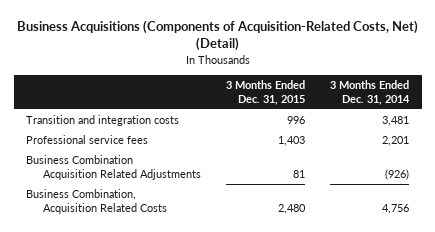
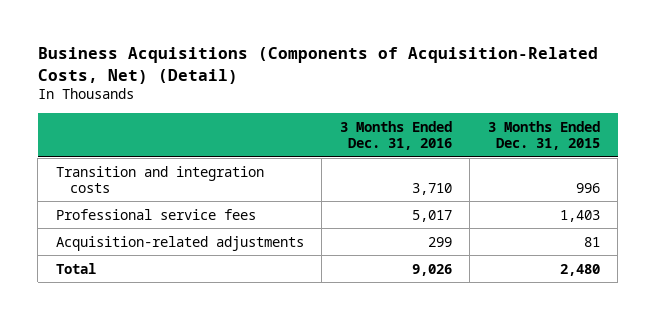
- | 3 Months Ended Dec. 31, 2015 | 3 Months Ended Dec. 31, 2014
+ | 3 Months Ended Dec. 31, 2016 | 3 Months Ended Dec. 31, 2015
- Business Combination Acquisition Related Adjustments | 81 | (926)
- Business Combination, Acquisition Related Costs | 2,480 | 4,756
+ Acquisition-related adjustments | 299 | 81
+ Total | 9,026 | 2,480

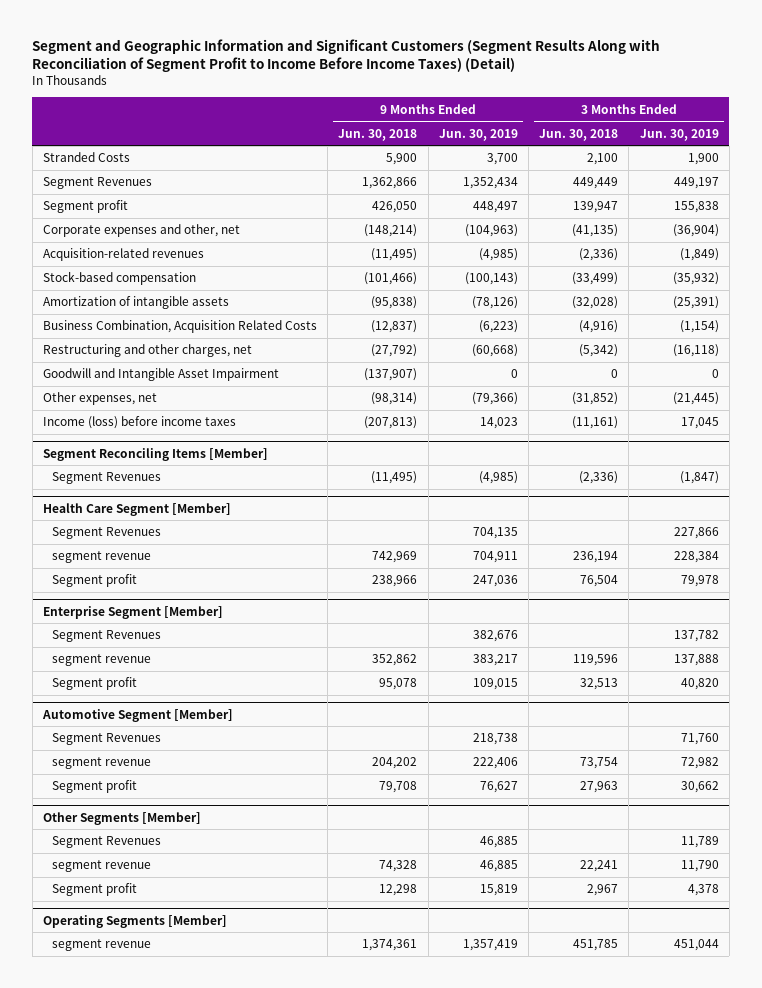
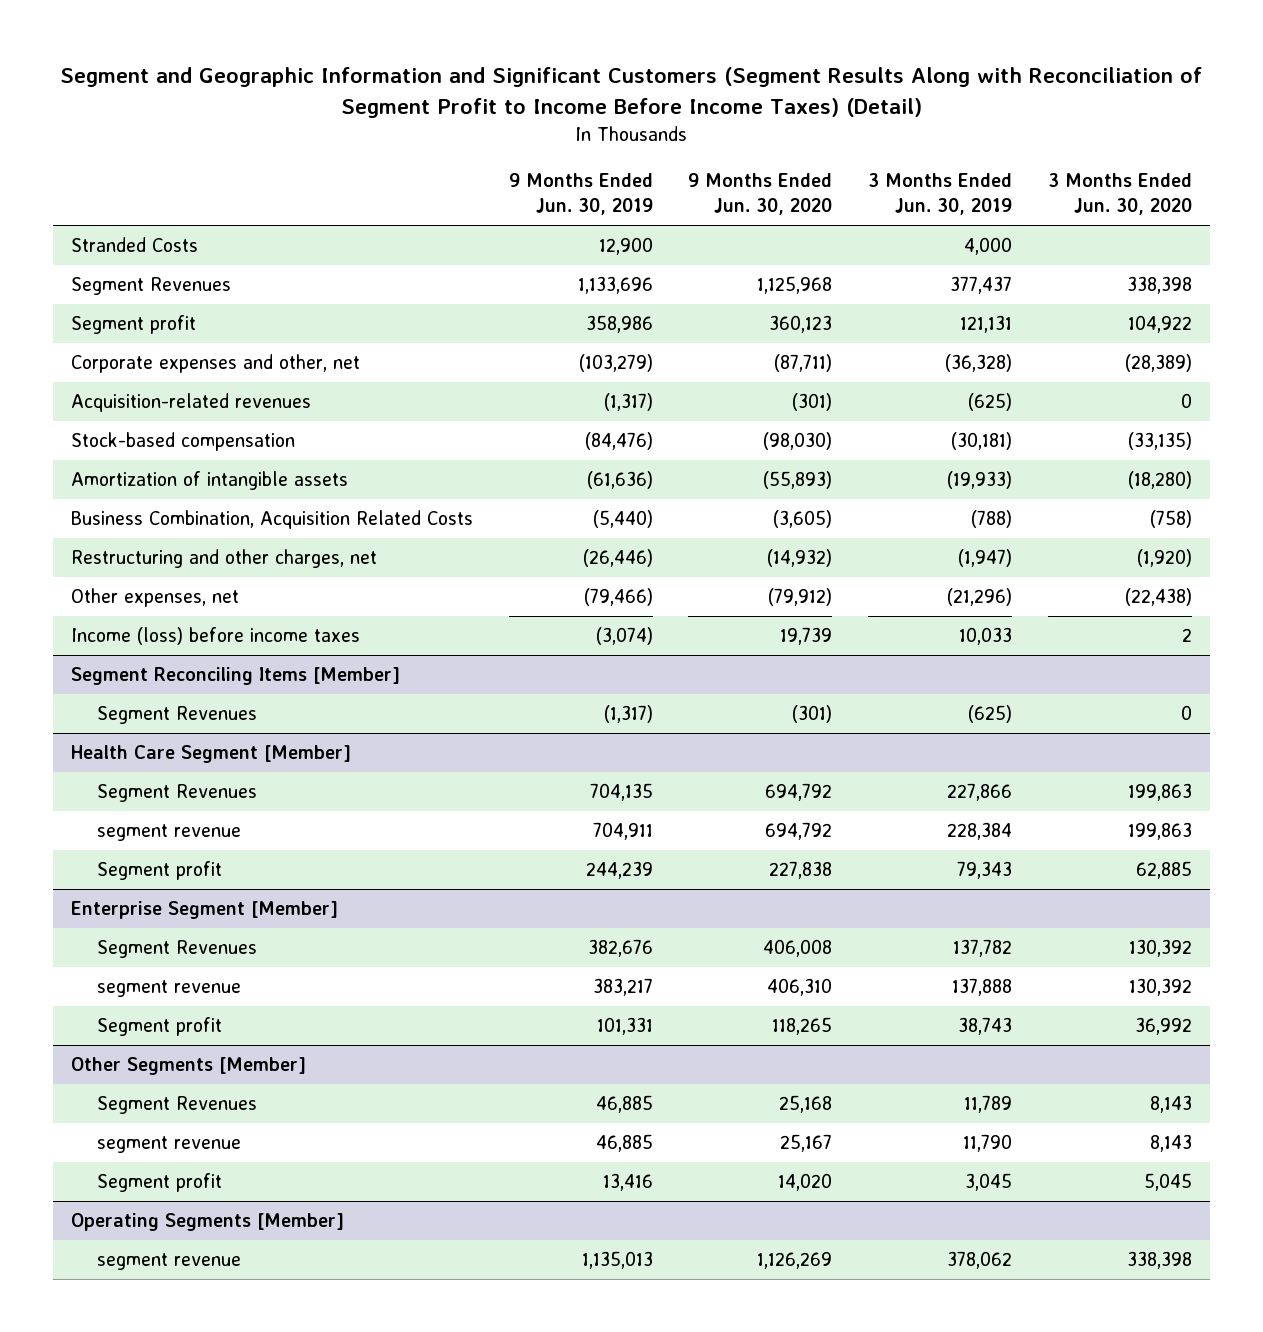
- | 9 Months Ended Jun. 30, 2018 | 9 Months Ended Jun. 30, 2019 | 3 Months Ended Jun. 30, 2018 | 3 Months Ended Jun. 30, 2019
+ | 9 Months Ended Jun. 30, 2019 | 9 Months Ended Jun. 30, 2020 | 3 Months Ended Jun. 30, 2019 | 3 Months Ended Jun. 30, 2020
- Stranded Costs | 5,900 | 3,700 | 2,100 | 1,900
- Segment Revenues | 1,362,866 | 1,352,434 | 449,449 | 449,197
- Segment profit | 426,050 | 448,497 | 139,947 | 155,838
- Corporate expenses and other, net | (148,214) | (104,963) | (41,135) | (36,904)
- Acquisition-related revenues | (11,495) | (4,985) | (2,336) | (1,849)
- Stock-based compensation | (101,466) | (100,143) | (33,499) | (35,932)
- Amortization of intangible assets | (95,838) | (78,126) | (32,028) | (25,391)
- Business Combination, Acquisition Related Costs | (12,837) | (6,223) | (4,916) | (1,154)
- Restructuring and other charges, net | (27,792) | (60,668) | (5,342) | (16,118)
- Goodwill and Intangible Asset Impairment | (137,907) | 0 | 0 | 0
- Other expenses, net | (98,314) | (79,366) | (31,852) | (21,445)
- Income (loss) before income taxes | (207,813) | 14,023 | (11,161) | 17,045
+ Stranded Costs | 12,900 | | 4,000 |
+ Segment Revenues | 1,133,696 | 1,125,968 | 377,437 | 338,398
+ Segment profit | 358,986 | 360,123 | 121,131 | 104,922
+ Corporate expenses and other, net | (103,279) | (87,711) | (36,328) | (28,389)
+ Acquisition-related revenues | (1,317) | (301) | (625) | 0
+ Stock-based compensation | (84,476) | (98,030) | (30,181) | (33,135)
+ Amortization of intangible assets | (61,636) | (55,893) | (19,933) | (18,280)
+ Business Combination, Acquisition Related Costs | (5,440) | (3,605) | (788) | (758)
+ Restructuring and other charges, net | (26,446) | (14,932) | (1,947) | (1,920)
+ Other expenses, net | (79,466) | (79,912) | (21,296) | (22,438)
+ Income (loss) before income taxes | (3,074) | 19,739 | 10,033 | 2
@ Segment Reconciling Items [Member]
- Segment Revenues | (11,495) | (4,985) | (2,336) | (1,847)
+ Segment Revenues | (1,317) | (301) | (625) | 0
@ Health Care Segment [Member]
- Segment profit | 238,966 | 247,036 | 76,504 | 79,978
+ Segment profit | 244,239 | 227,838 | 79,343 | 62,885
@ Enterprise Segment [Member]
- Segment profit | 95,078 | 109,015 | 32,513 | 40,820
- Automotive Segment [Member]
- Segment Revenues | | 218,738 | | 71,760
- segment revenue | 204,202 | 222,406 | 73,754 | 72,982
- Segment profit | 79,708 | 76,627 | 27,963 | 30,662
@ Enterprise Segment [Member]
+ Segment profit | 101,331 | 118,265 | 38,743 | 36,992
@ Other Segments [Member]
- Segment profit | 12,298 | 15,819 | 2,967 | 4,378
+ Segment profit | 13,416 | 14,020 | 3,045 | 5,045
@ Operating Segments [Member]
- segment revenue | 1,374,361 | 1,357,419 | 451,785 | 451,044
+ segment revenue | 1,135,013 | 1,126,269 | 378,062 | 338,398

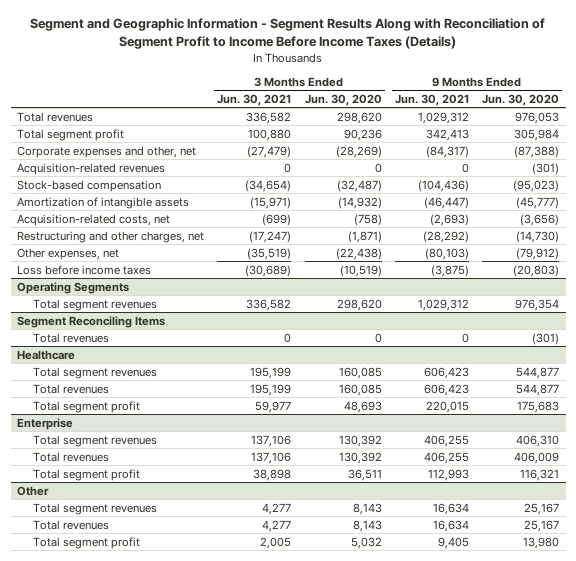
- Segment and Geographic Information and Significant Customers (Segment Results Along with Reconciliation of Segment Profit to Income Before Income Taxes) (Detail)
+ Segment and Geographic Information - Segment Results Along with Reconciliation of Segment Profit to Income Before Income Taxes (Details)
- | 9 Months Ended Jun. 30, 2019 | 9 Months Ended Jun. 30, 2020 | 3 Months Ended Jun. 30, 2019 | 3 Months Ended Jun. 30, 2020
+ | 3 Months Ended Jun. 30, 2021 | 3 Months Ended Jun. 30, 2020 | 9 Months Ended Jun. 30, 2021 | 9 Months Ended Jun. 30, 2020
- Stranded Costs | 12,900 | | 4,000 |
- Segment Revenues | 1,133,696 | 1,125,968 | 377,437 | 338,398
- Segment profit | 358,986 | 360,123 | 121,131 | 104,922
- Corporate expenses and other, net | (103,279) | (87,711) | (36,328) | (28,389)
+ Total revenues | 336,582 | 298,620 | 1,029,312 | 976,053
+ Total segment profit | 100,880 | 90,236 | 342,413 | 305,984
+ Corporate expenses and other, net | (27,479) | (28,269) | (84,317) | (87,388)
- Stock-based compensation | (84,476) | (98,030) | (30,181) | (33,135)
- Amortization of intangible assets | (61,636) | (55,893) | (19,933) | (18,280)
- Business Combination, Acquisition Related Costs | (5,440) | (3,605) | (788) | (758)
- Restructuring and other charges, net | (26,446) | (14,932) | (1,947) | (1,920)
+ Stock-based compensation | (34,654) | (32,487) | (104,436) | (95,023)
+ Amortization of intangible assets | (15,971) | (14,932) | (46,447) | (45,777)
+ Acquisition-related costs, net | (699) | (758) | (2,693) | (3,656)
+ Restructuring and other charges, net | (17,247) | (1,871) | (28,292) | (14,730)
- Income (loss) before income taxes | (3,074) | 19,739 | 10,033 | 2
- Segment Reconciling Items [Member]
- Segment Revenues | (1,317) | (301) | (625) | 0
- Health Care Segment [Member]
- Segment Revenues | 704,135 | 694,792 | 227,866 | 199,863
- segment revenue | 704,911 | 694,792 | 228,384 | 199,863
- Segment profit | 244,239 | 227,838 | 79,343 | 62,885
- Enterprise Segment [Member]
- Segment Revenues | 382,676 | 406,008 | 137,782 | 130,392
- segment revenue | 383,217 | 406,310 | 137,888 | 130,392
- Segment profit | 101,331 | 118,265 | 38,743 | 36,992
- Other Segments [Member]
- Segment Revenues | 46,885 | 25,168 | 11,789 | 8,143
- segment revenue | 46,885 | 25,167 | 11,790 | 8,143
- Segment profit | 13,416 | 14,020 | 3,045 | 5,045
- Operating Segments [Member]
- segment revenue | 1,135,013 | 1,126,269 | 378,062 | 338,398
+ Loss before income taxes | (30,689) | (10,519) | (3,875) | (20,803)
+ Operating Segments
+ Total segment revenues | 336,582 | 298,620 | 1,029,312 | 976,354
+ Segment Reconciling Items
+ Total revenues | 0 | 0 | 0 | (301)
+ Healthcare
+ Total segment revenues | 195,199 | 160,085 | 606,423 | 544,877
+ Total revenues | 195,199 | 160,085 | 606,423 | 544,877
+ Total segment profit | 59,977 | 48,693 | 220,015 | 175,683
+ Enterprise
+ Total segment revenues | 137,106 | 130,392 | 406,255 | 406,310
+ Total revenues | 137,106 | 130,392 | 406,255 | 406,009
+ Total segment profit | 38,898 | 36,511 | 112,993 | 116,321
+ Other
+ Total segment revenues | 4,277 | 8,143 | 16,634 | 25,167
+ Total revenues | 4,277 | 8,143 | 16,634 | 25,167
+ Total segment profit | 2,005 | 5,032 | 9,405 | 13,980

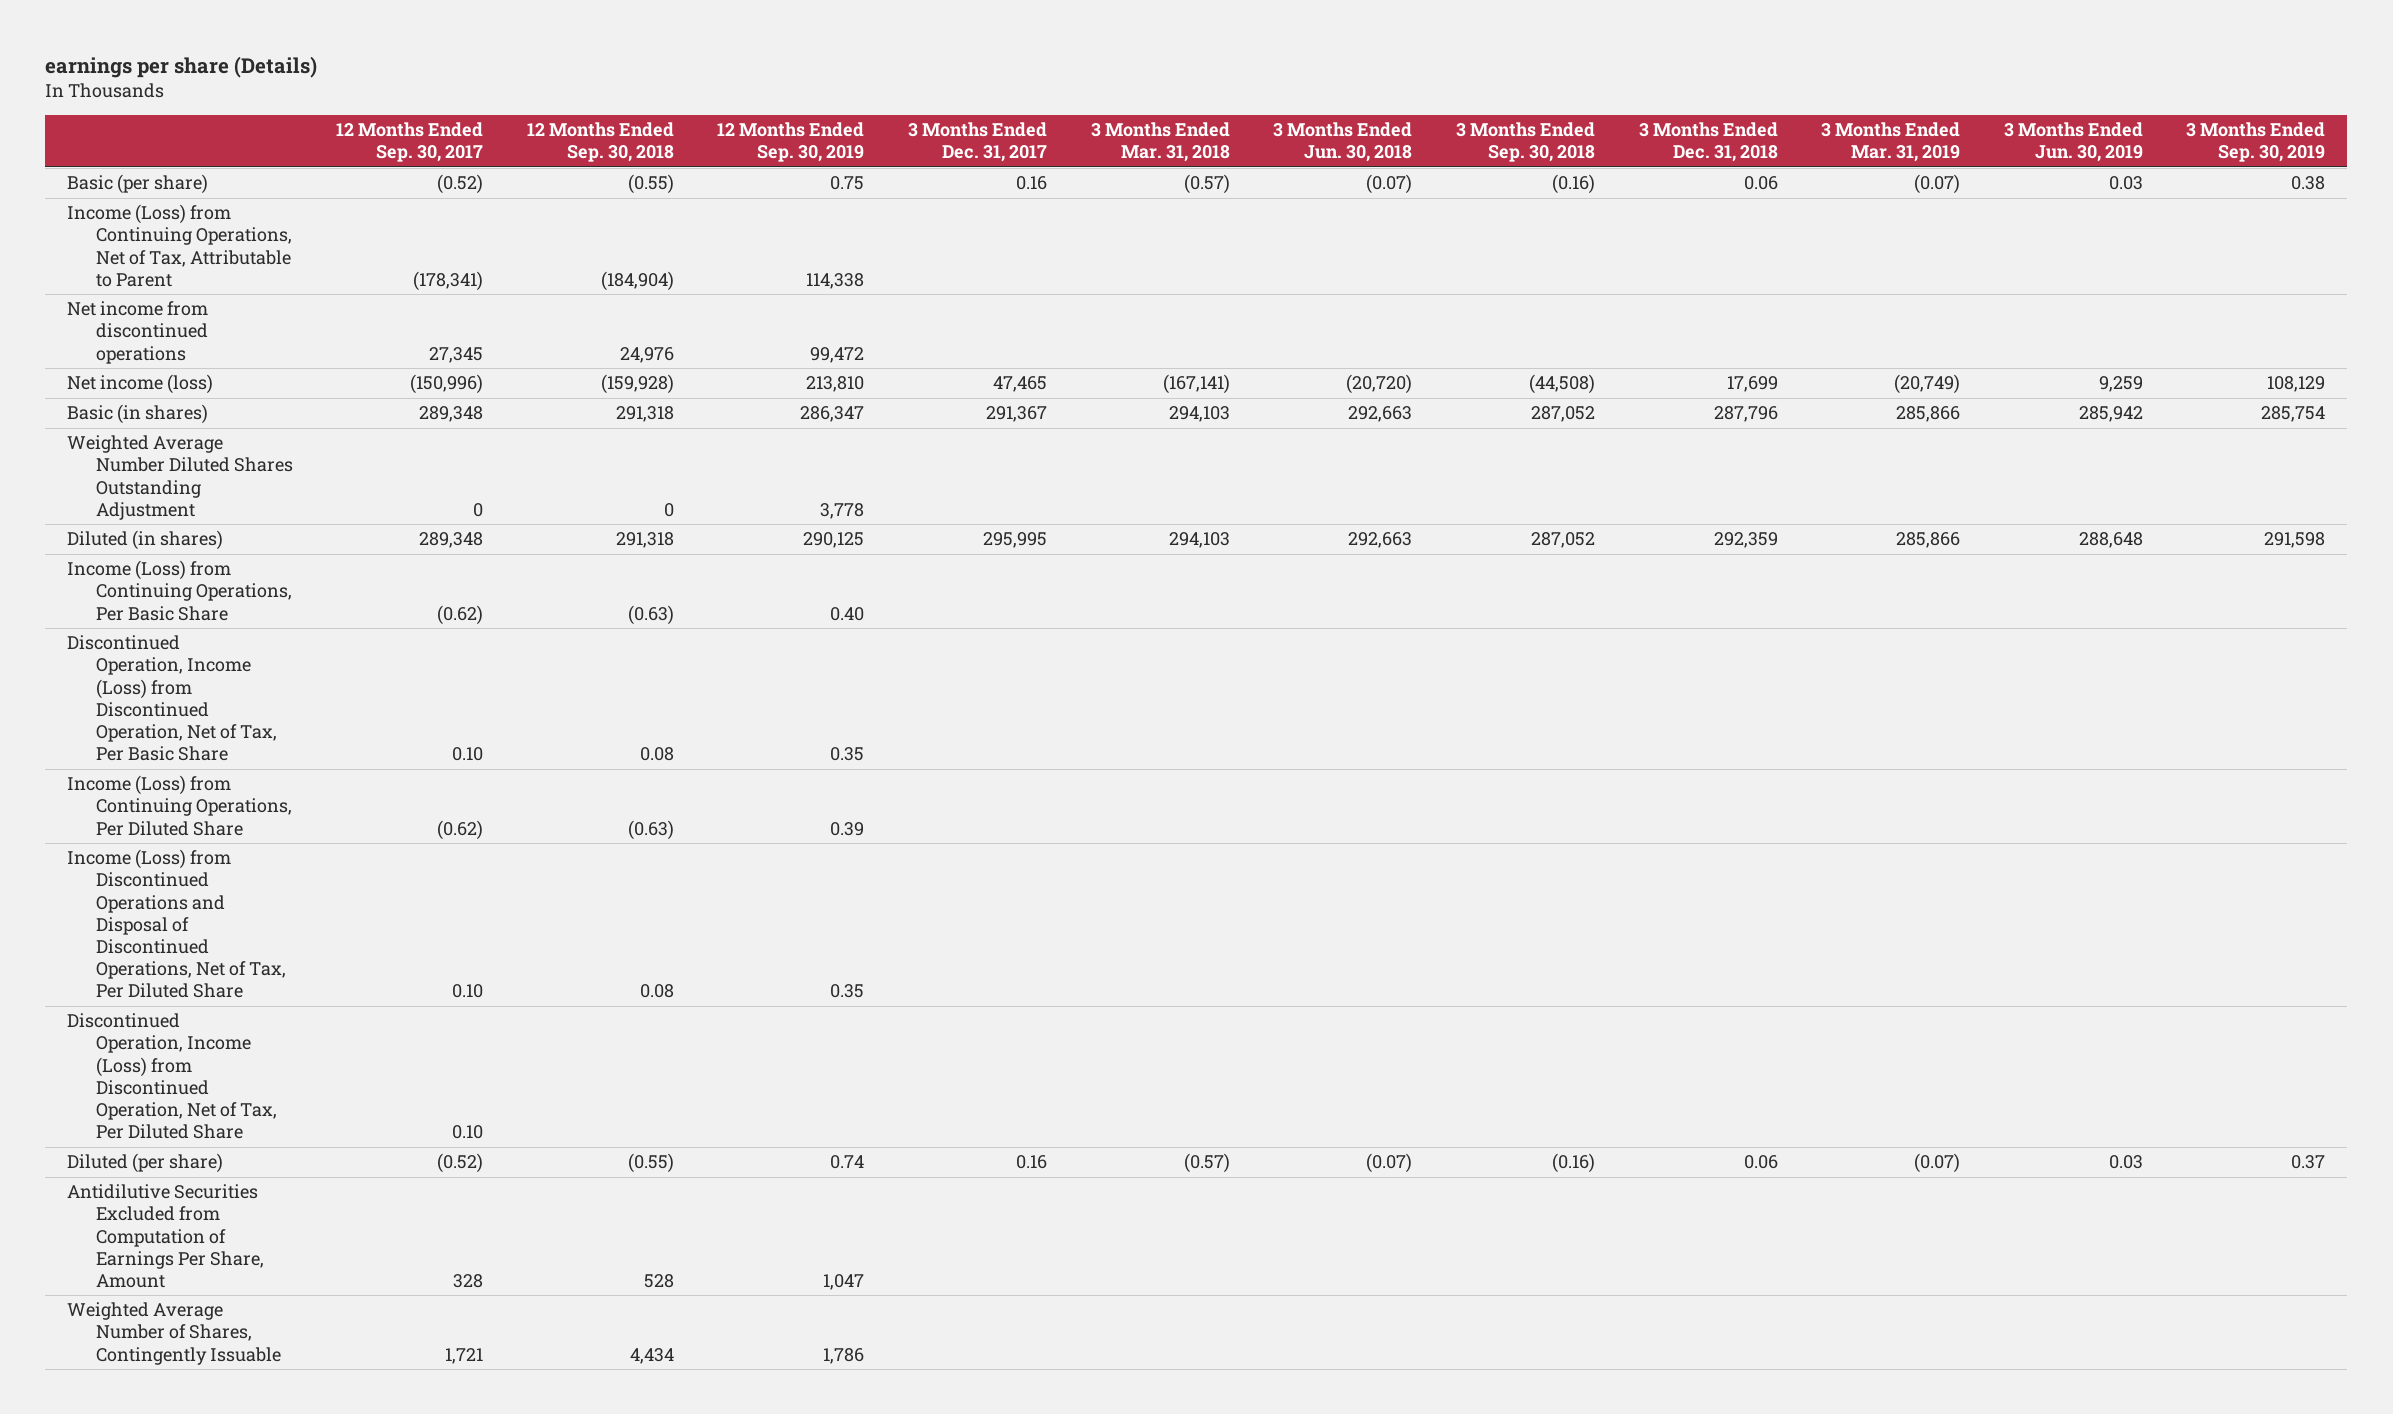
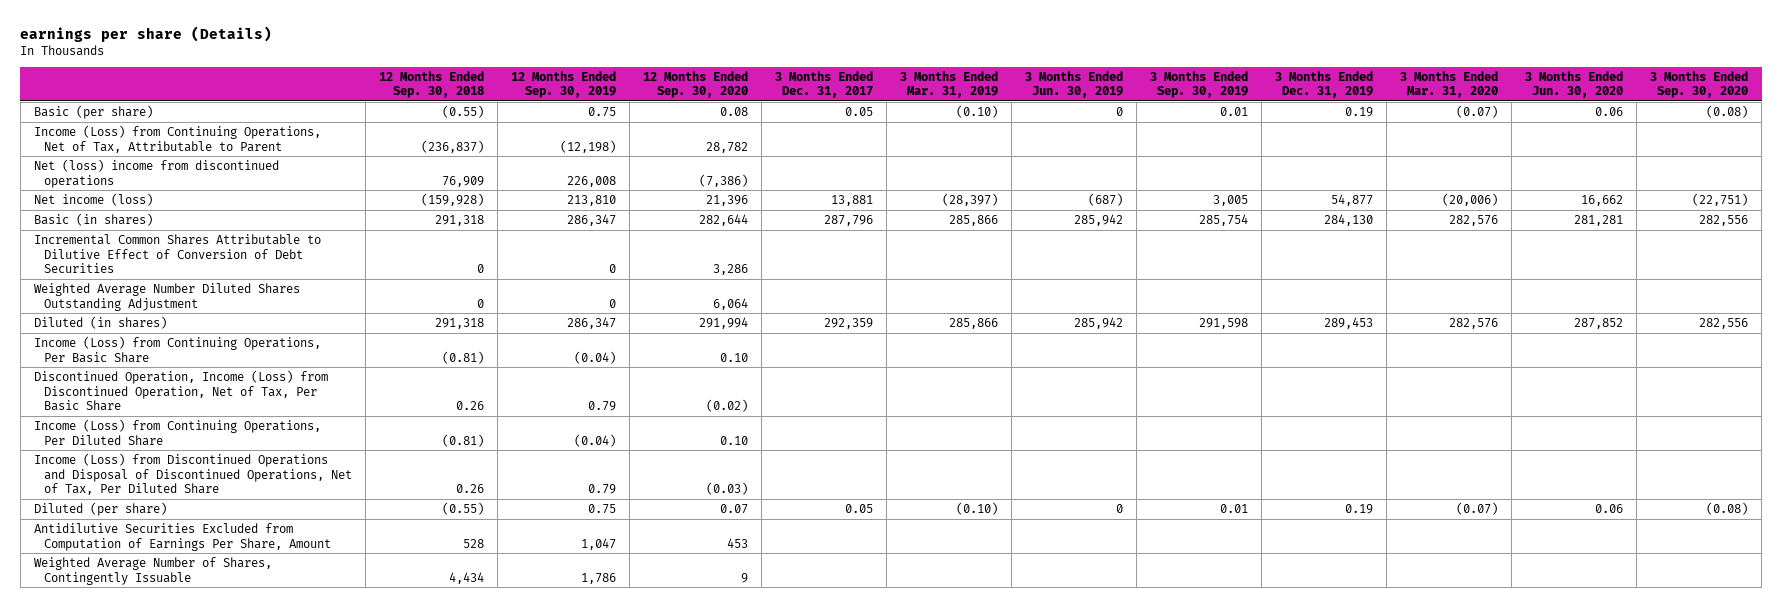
- | 12 Months Ended Sep. 30, 2017 | 12 Months Ended Sep. 30, 2018 | 12 Months Ended Sep. 30, 2019 | 3 Months Ended Dec. 31, 2017 | 3 Months Ended Mar. 31, 2018 | 3 Months Ended Jun. 30, 2018 | 3 Months Ended Sep. 30, 2018 | 3 Months Ended Dec. 31, 2018 | 3 Months Ended Mar. 31, 2019 | 3 Months Ended Jun. 30, 2019 | 3 Months Ended Sep. 30, 2019
+ | 12 Months Ended Sep. 30, 2018 | 12 Months Ended Sep. 30, 2019 | 12 Months Ended Sep. 30, 2020 | 3 Months Ended Dec. 31, 2017 | 3 Months Ended Mar. 31, 2019 | 3 Months Ended Jun. 30, 2019 | 3 Months Ended Sep. 30, 2019 | 3 Months Ended Dec. 31, 2019 | 3 Months Ended Mar. 31, 2020 | 3 Months Ended Jun. 30, 2020 | 3 Months Ended Sep. 30, 2020
- Basic (per share) | (0.52) | (0.55) | 0.75 | 0.16 | (0.57) | (0.07) | (0.16) | 0.06 | (0.07) | 0.03 | 0.38
- Income (Loss) from Continuing Operations, Net of Tax, Attributable to Parent | (178,341) | (184,904) | 114,338 | | | | | | | |
- Net income from discontinued operations | 27,345 | 24,976 | 99,472 | | | | | | | |
- Net income (loss) | (150,996) | (159,928) | 213,810 | 47,465 | (167,141) | (20,720) | (44,508) | 17,699 | (20,749) | 9,259 | 108,129
- Basic (in shares) | 289,348 | 291,318 | 286,347 | 291,367 | 294,103 | 292,663 | 287,052 | 287,796 | 285,866 | 285,942 | 285,754
- Weighted Average Number Diluted Shares Outstanding Adjustment | 0 | 0 | 3,778 | | | | | | | |
- Diluted (in shares) | 289,348 | 291,318 | 290,125 | 295,995 | 294,103 | 292,663 | 287,052 | 292,359 | 285,866 | 288,648 | 291,598
- Income (Loss) from Continuing Operations, Per Basic Share | (0.62) | (0.63) | 0.40 | | | | | | | |
- Discontinued Operation, Income (Loss) from Discontinued Operation, Net of Tax, Per Basic Share | 0.10 | 0.08 | 0.35 | | | | | | | |
- Income (Loss) from Continuing Operations, Per Diluted Share | (0.62) | (0.63) | 0.39 | | | | | | | |
- Income (Loss) from Discontinued Operations and Disposal of Discontinued Operations, Net of Tax, Per Diluted Share | 0.10 | 0.08 | 0.35 | | | | | | | |
- Discontinued Operation, Income (Loss) from Discontinued Operation, Net of Tax, Per Diluted Share | 0.10 | | | | | | | | | |
- Diluted (per share) | (0.52) | (0.55) | 0.74 | 0.16 | (0.57) | (0.07) | (0.16) | 0.06 | (0.07) | 0.03 | 0.37
+ Basic (per share) | (0.55) | 0.75 | 0.08 | 0.05 | (0.10) | 0 | 0.01 | 0.19 | (0.07) | 0.06 | (0.08)
+ Income (Loss) from Continuing Operations, Net of Tax, Attributable to Parent | (236,837) | (12,198) | 28,782 | | | | | | | |
+ Net (loss) income from discontinued operations | 76,909 | 226,008 | (7,386) | | | | | | | |
+ Net income (loss) | (159,928) | 213,810 | 21,396 | 13,881 | (28,397) | (687) | 3,005 | 54,877 | (20,006) | 16,662 | (22,751)
+ Basic (in shares) | 291,318 | 286,347 | 282,644 | 287,796 | 285,866 | 285,942 | 285,754 | 284,130 | 282,576 | 281,281 | 282,556
+ Incremental Common Shares Attributable to Dilutive Effect of Conversion of Debt Securities | 0 | 0 | 3,286 | | | | | | | |
+ Weighted Average Number Diluted Shares Outstanding Adjustment | 0 | 0 | 6,064 | | | | | | | |
+ Diluted (in shares) | 291,318 | 286,347 | 291,994 | 292,359 | 285,866 | 285,942 | 291,598 | 289,453 | 282,576 | 287,852 | 282,556
+ Income (Loss) from Continuing Operations, Per Basic Share | (0.81) | (0.04) | 0.10 | | | | | | | |
+ Discontinued Operation, Income (Loss) from Discontinued Operation, Net of Tax, Per Basic Share | 0.26 | 0.79 | (0.02) | | | | | | | |
+ Income (Loss) from Continuing Operations, Per Diluted Share | (0.81) | (0.04) | 0.10 | | | | | | | |
+ Income (Loss) from Discontinued Operations and Disposal of Discontinued Operations, Net of Tax, Per Diluted Share | 0.26 | 0.79 | (0.03) | | | | | | | |
+ Diluted (per share) | (0.55) | 0.75 | 0.07 | 0.05 | (0.10) | 0 | 0.01 | 0.19 | (0.07) | 0.06 | (0.08)

